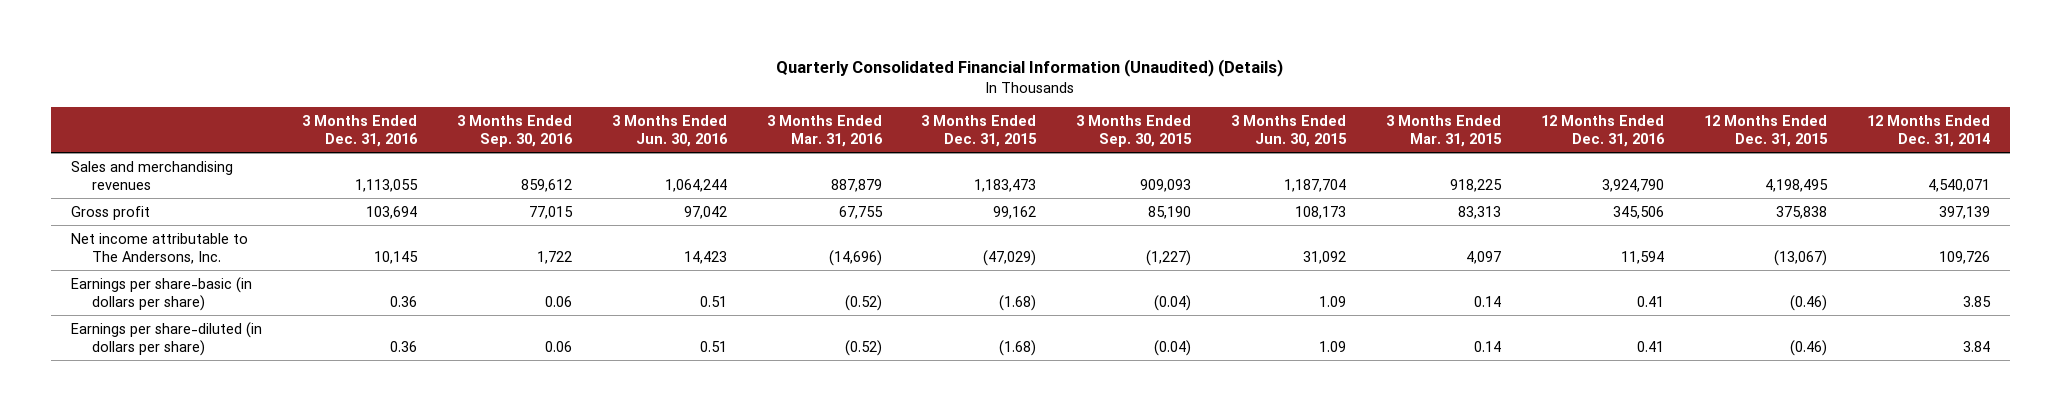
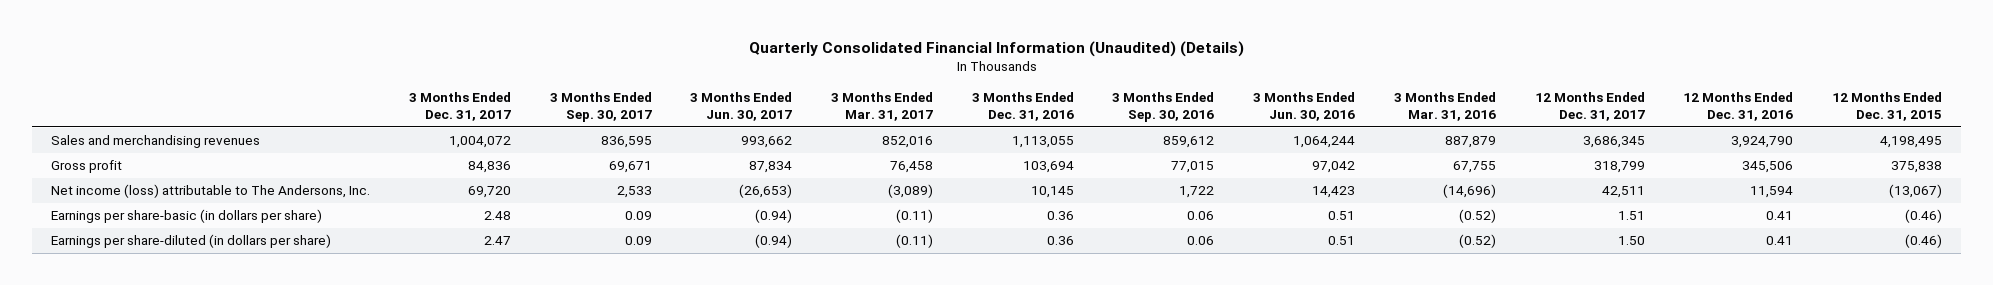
- | 3 Months Ended Dec. 31, 2016 | 3 Months Ended Sep. 30, 2016 | 3 Months Ended Jun. 30, 2016 | 3 Months Ended Mar. 31, 2016 | 3 Months Ended Dec. 31, 2015 | 3 Months Ended Sep. 30, 2015 | 3 Months Ended Jun. 30, 2015 | 3 Months Ended Mar. 31, 2015 | 12 Months Ended Dec. 31, 2016 | 12 Months Ended Dec. 31, 2015 | 12 Months Ended Dec. 31, 2014
+ | 3 Months Ended Dec. 31, 2017 | 3 Months Ended Sep. 30, 2017 | 3 Months Ended Jun. 30, 2017 | 3 Months Ended Mar. 31, 2017 | 3 Months Ended Dec. 31, 2016 | 3 Months Ended Sep. 30, 2016 | 3 Months Ended Jun. 30, 2016 | 3 Months Ended Mar. 31, 2016 | 12 Months Ended Dec. 31, 2017 | 12 Months Ended Dec. 31, 2016 | 12 Months Ended Dec. 31, 2015
- Net income attributable to The Andersons, Inc. | 10,145 | 1,722 | 14,423 | (14,696) | (47,029) | (1,227) | 31,092 | 4,097 | 11,594 | (13,067) | 109,726
+ Net income (loss) attributable to The Andersons, Inc. | 69,720 | 2,533 | (26,653) | (3,089) | 10,145 | 1,722 | 14,423 | (14,696) | 42,511 | 11,594 | (13,067)

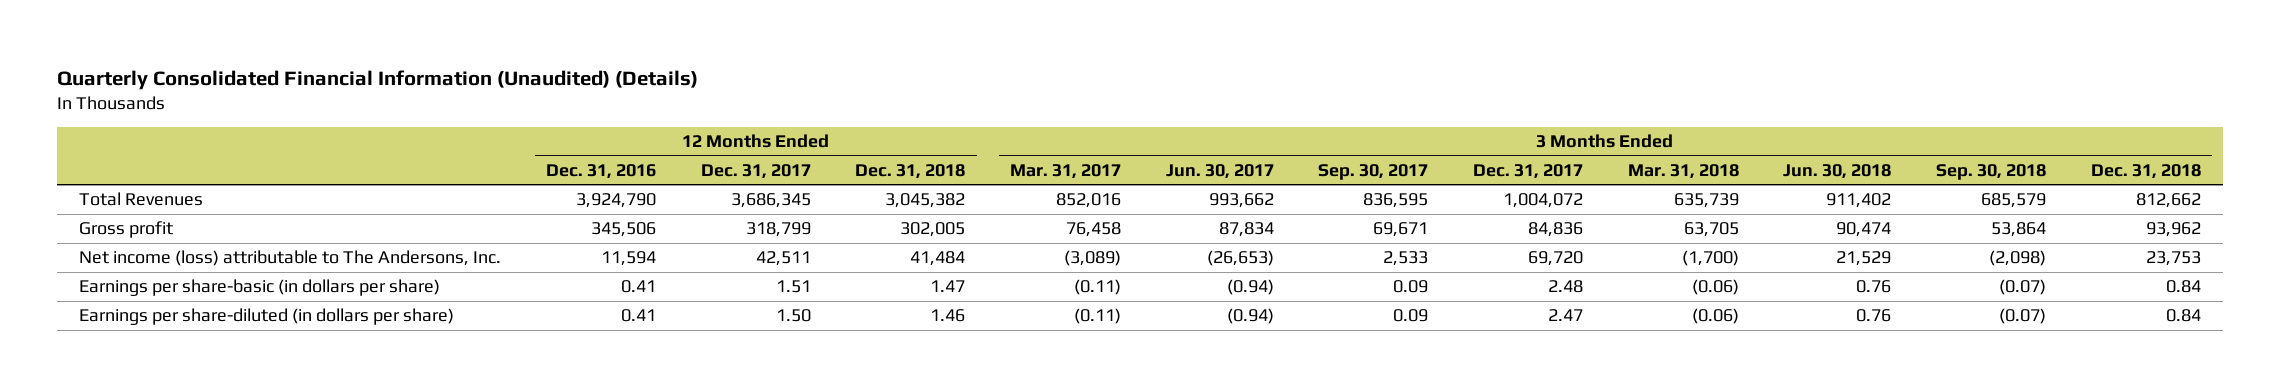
- | 3 Months Ended Dec. 31, 2017 | 3 Months Ended Sep. 30, 2017 | 3 Months Ended Jun. 30, 2017 | 3 Months Ended Mar. 31, 2017 | 3 Months Ended Dec. 31, 2016 | 3 Months Ended Sep. 30, 2016 | 3 Months Ended Jun. 30, 2016 | 3 Months Ended Mar. 31, 2016 | 12 Months Ended Dec. 31, 2017 | 12 Months Ended Dec. 31, 2016 | 12 Months Ended Dec. 31, 2015
+ | 12 Months Ended Dec. 31, 2016 | 12 Months Ended Dec. 31, 2017 | 12 Months Ended Dec. 31, 2018 | 3 Months Ended Mar. 31, 2017 | 3 Months Ended Jun. 30, 2017 | 3 Months Ended Sep. 30, 2017 | 3 Months Ended Dec. 31, 2017 | 3 Months Ended Mar. 31, 2018 | 3 Months Ended Jun. 30, 2018 | 3 Months Ended Sep. 30, 2018 | 3 Months Ended Dec. 31, 2018
- Sales and merchandising revenues | 1,004,072 | 836,595 | 993,662 | 852,016 | 1,113,055 | 859,612 | 1,064,244 | 887,879 | 3,686,345 | 3,924,790 | 4,198,495
+ Total Revenues | 3,924,790 | 3,686,345 | 3,045,382 | 852,016 | 993,662 | 836,595 | 1,004,072 | 635,739 | 911,402 | 685,579 | 812,662

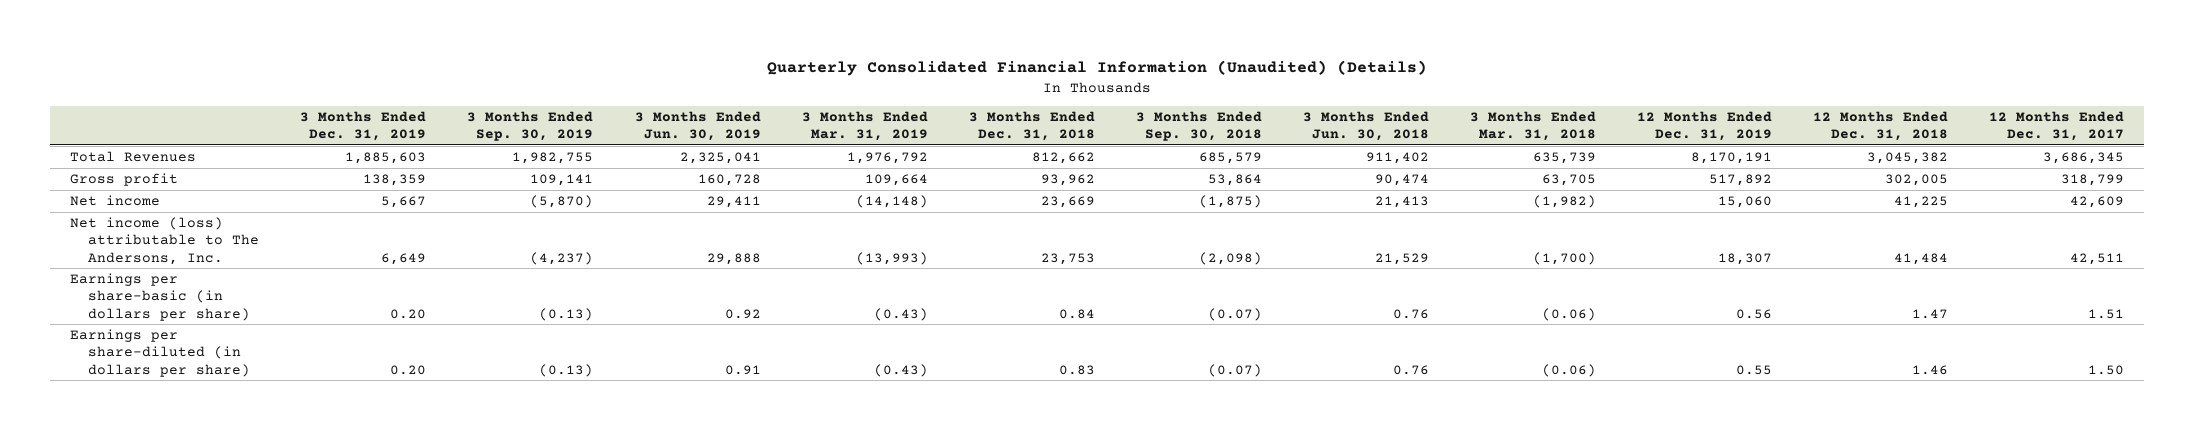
- | 12 Months Ended Dec. 31, 2016 | 12 Months Ended Dec. 31, 2017 | 12 Months Ended Dec. 31, 2018 | 3 Months Ended Mar. 31, 2017 | 3 Months Ended Jun. 30, 2017 | 3 Months Ended Sep. 30, 2017 | 3 Months Ended Dec. 31, 2017 | 3 Months Ended Mar. 31, 2018 | 3 Months Ended Jun. 30, 2018 | 3 Months Ended Sep. 30, 2018 | 3 Months Ended Dec. 31, 2018
+ | 3 Months Ended Dec. 31, 2019 | 3 Months Ended Sep. 30, 2019 | 3 Months Ended Jun. 30, 2019 | 3 Months Ended Mar. 31, 2019 | 3 Months Ended Dec. 31, 2018 | 3 Months Ended Sep. 30, 2018 | 3 Months Ended Jun. 30, 2018 | 3 Months Ended Mar. 31, 2018 | 12 Months Ended Dec. 31, 2019 | 12 Months Ended Dec. 31, 2018 | 12 Months Ended Dec. 31, 2017
+ Net income | 5,667 | (5,870) | 29,411 | (14,148) | 23,669 | (1,875) | 21,413 | (1,982) | 15,060 | 41,225 | 42,609
- Earnings per share-diluted (in dollars per share) | 0.41 | 1.50 | 1.46 | (0.11) | (0.94) | 0.09 | 2.47 | (0.06) | 0.76 | (0.07) | 0.84
+ Earnings per share-diluted (in dollars per share) | 0.20 | (0.13) | 0.91 | (0.43) | 0.83 | (0.07) | 0.76 | (0.06) | 0.55 | 1.46 | 1.50

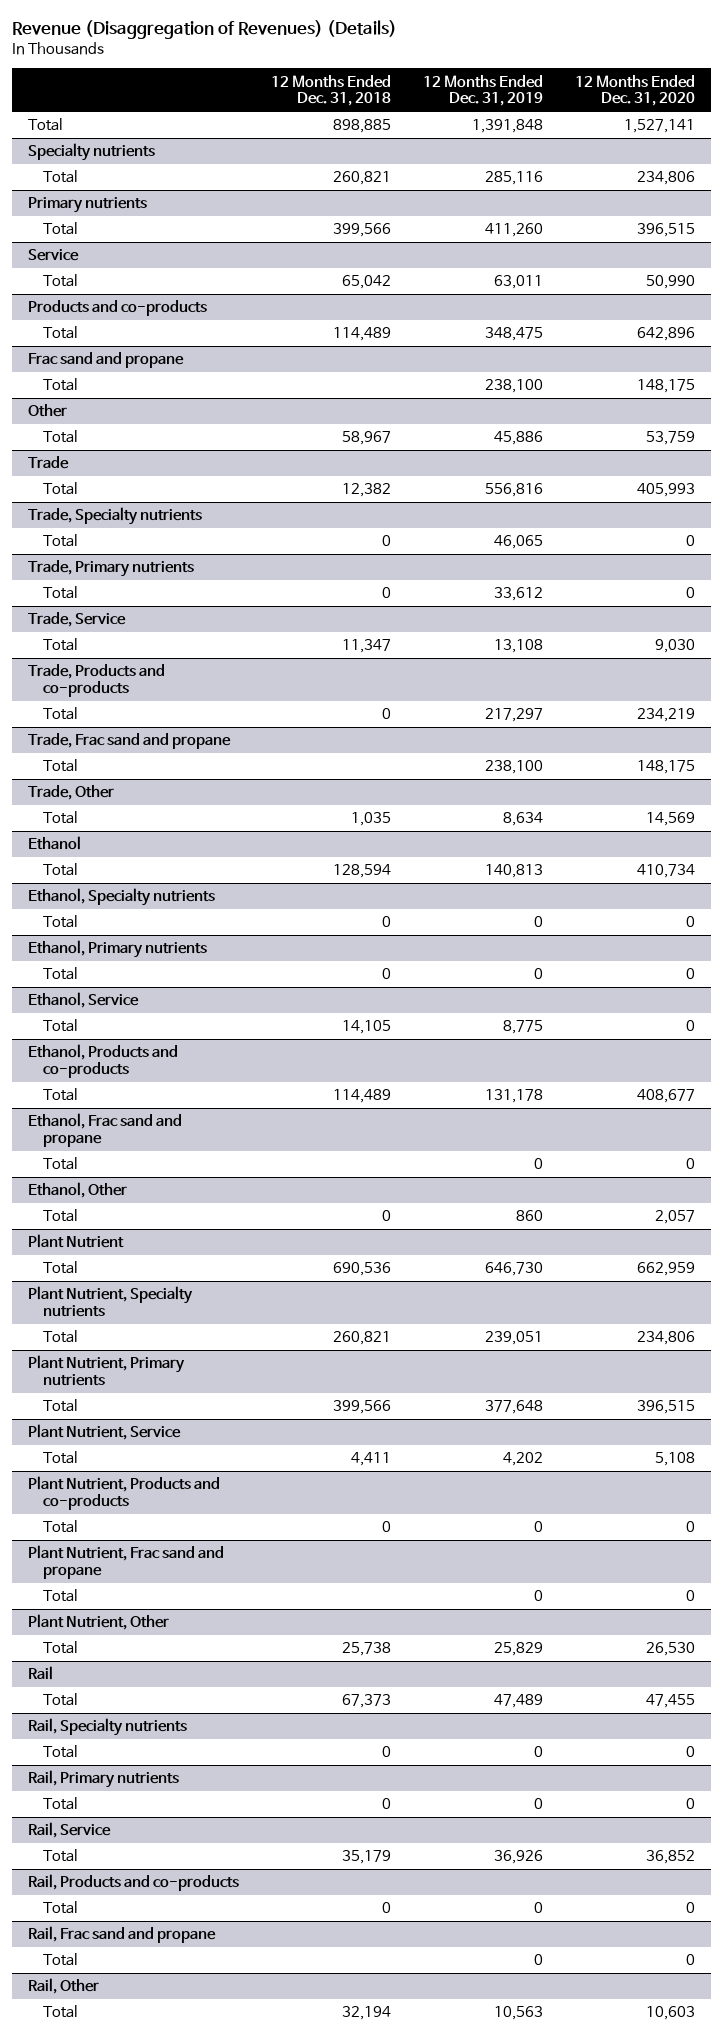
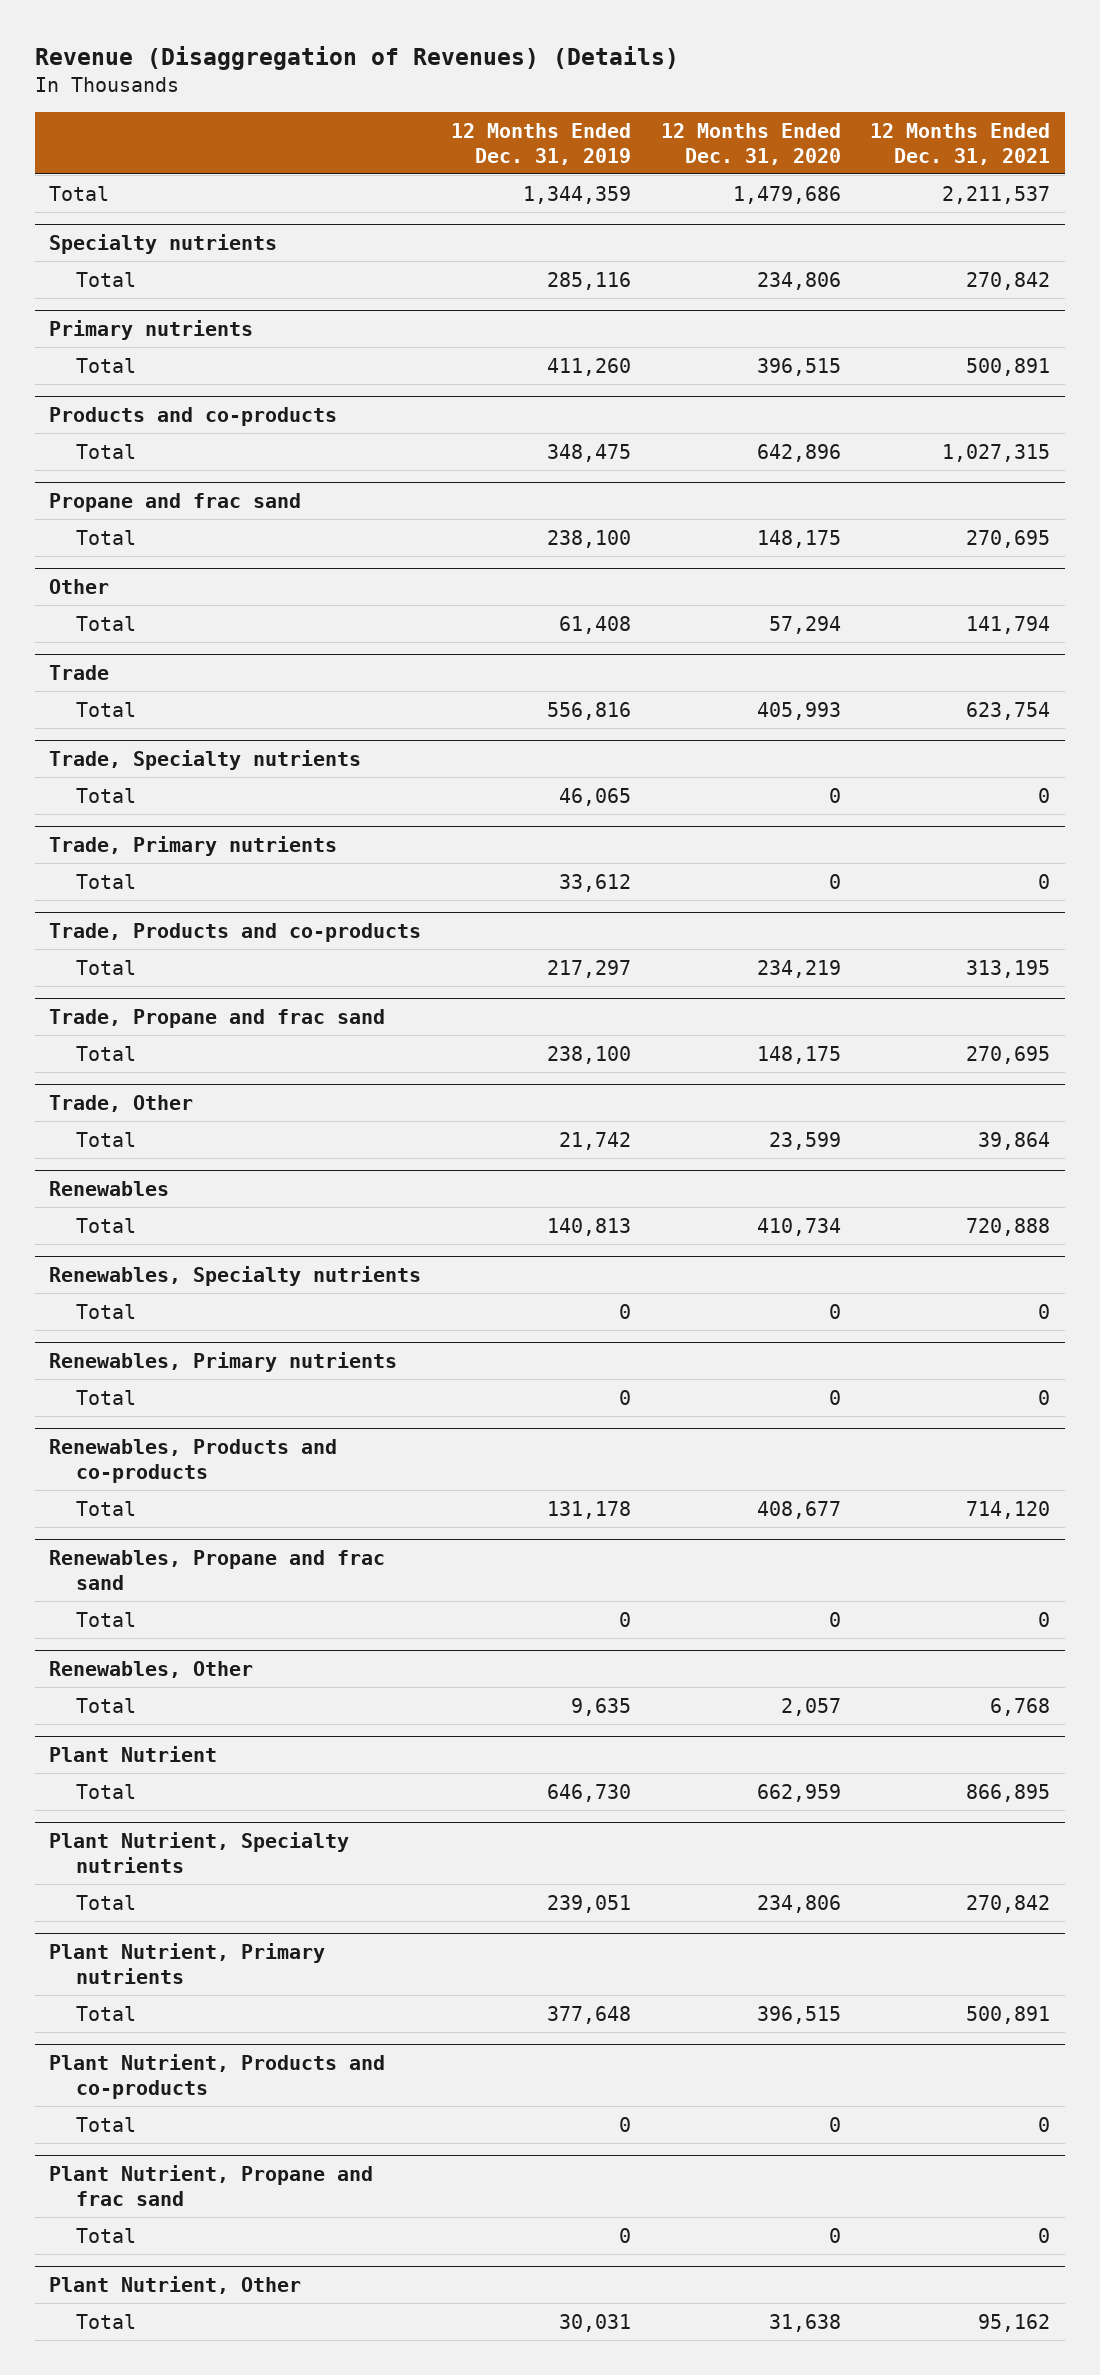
- | 12 Months Ended Dec. 31, 2018 | 12 Months Ended Dec. 31, 2019 | 12 Months Ended Dec. 31, 2020
+ | 12 Months Ended Dec. 31, 2019 | 12 Months Ended Dec. 31, 2020 | 12 Months Ended Dec. 31, 2021
- Total | 898,885 | 1,391,848 | 1,527,141
+ Total | 1,344,359 | 1,479,686 | 2,211,537
- Service
- Total | 65,042 | 63,011 | 50,990
- Frac sand and propane
+ Propane and frac sand
@ Other
- Total | 58,967 | 45,886 | 53,759
+ Total | 61,408 | 57,294 | 141,794
- Trade, Service
- Total | 11,347 | 13,108 | 9,030
- Trade, Frac sand and propane
+ Trade, Propane and frac sand
@ Trade, Other
- Total | 1,035 | 8,634 | 14,569
- Ethanol
@ Trade, Other
+ Total | 21,742 | 23,599 | 39,864
+ Renewables
- Ethanol, Specialty nutrients
+ Renewables, Specialty nutrients
- Ethanol, Primary nutrients
+ Renewables, Primary nutrients
- Ethanol, Service
- Total | 14,105 | 8,775 | 0
- Ethanol, Products and co-products
+ Renewables, Products and co-products
- Ethanol, Frac sand and propane
+ Renewables, Propane and frac sand
- Ethanol, Other
- Total | 0 | 860 | 2,057
+ Renewables, Other
+ Total | 9,635 | 2,057 | 6,768
- Plant Nutrient, Service
- Total | 4,411 | 4,202 | 5,108
- Plant Nutrient, Frac sand and propane
+ Plant Nutrient, Propane and frac sand
@ Plant Nutrient, Other
- Total | 25,738 | 25,829 | 26,530
- Rail
- Total | 67,373 | 47,489 | 47,455
- Rail, Specialty nutrients
- Total | 0 | 0 | 0
- Rail, Primary nutrients
- Total | 0 | 0 | 0
- Rail, Service
- Total | 35,179 | 36,926 | 36,852
- Rail, Products and co-products
- Total | 0 | 0 | 0
- Rail, Frac sand and propane
- Total | | 0 | 0
- Rail, Other
- Total | 32,194 | 10,563 | 10,603
@ Plant Nutrient, Other
+ Total | 30,031 | 31,638 | 95,162

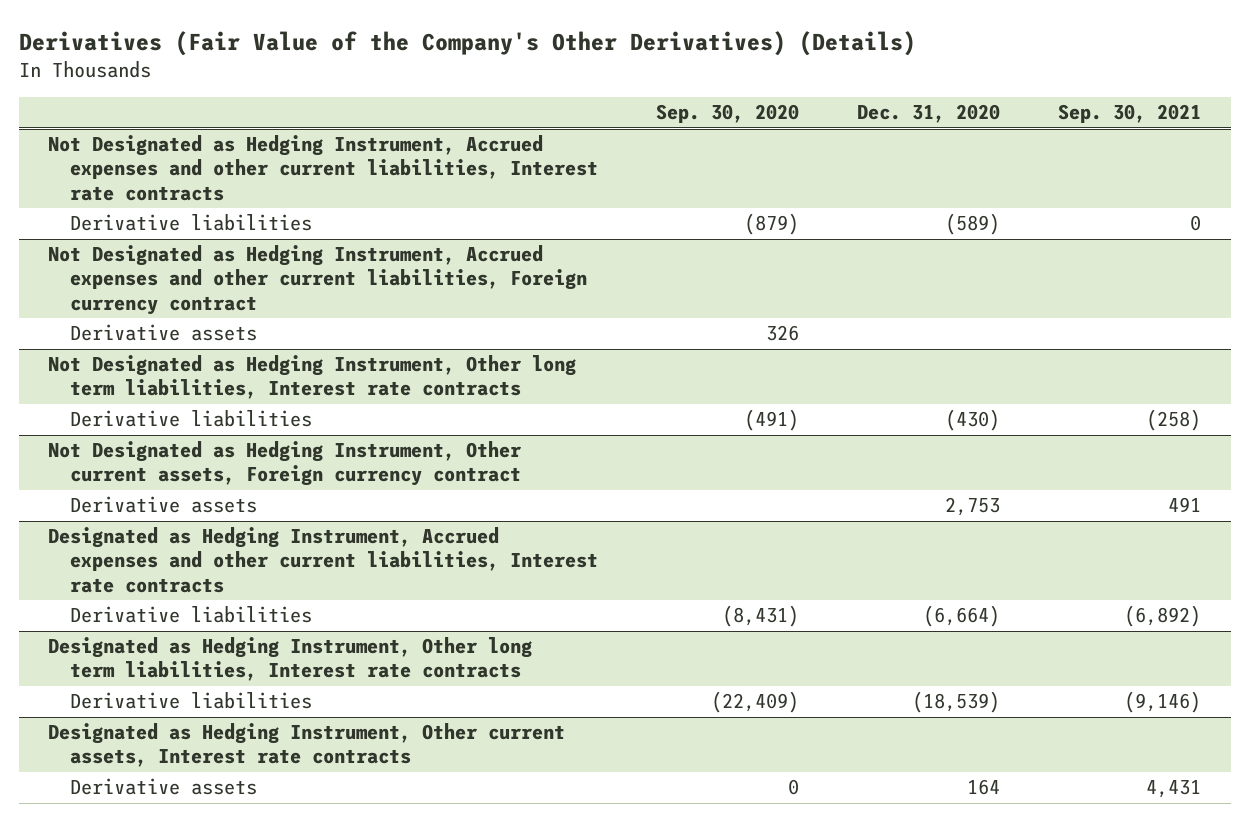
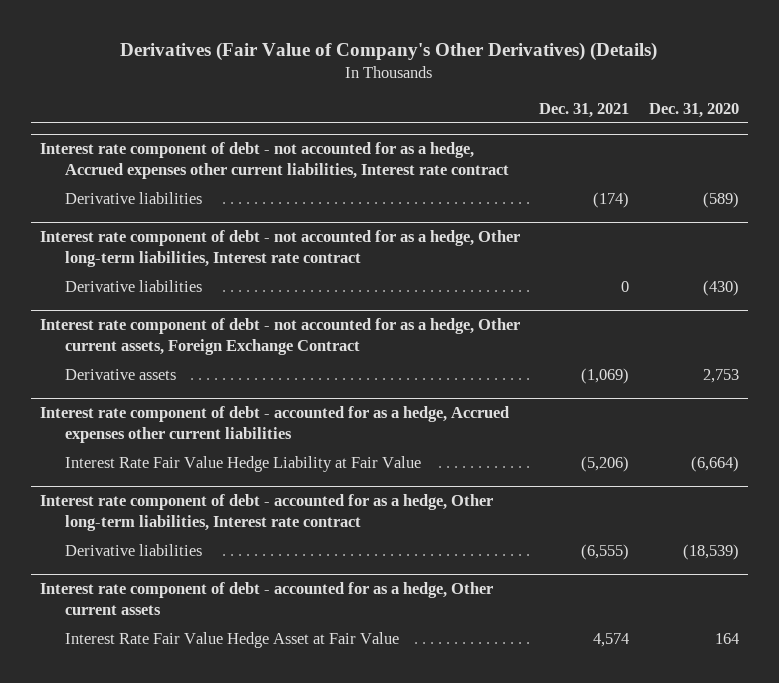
- Derivatives (Fair Value of the Company's Other Derivatives) (Details)
+ Derivatives (Fair Value of Company's Other Derivatives) (Details)
- | Sep. 30, 2020 | Dec. 31, 2020 | Sep. 30, 2021
+ | Dec. 31, 2021 | Dec. 31, 2020
- Not Designated as Hedging Instrument, Accrued expenses and other current liabilities, Interest rate contracts
+ Interest rate component of debt - not accounted for as a hedge, Accrued expenses other current liabilities, Interest rate contract
- Not Designated as Hedging Instrument, Accrued expenses and other current liabilities, Foreign currency contract
- Derivative assets | 326 | |
- Not Designated as Hedging Instrument, Other long term liabilities, Interest rate contracts
+ Interest rate component of debt - not accounted for as a hedge, Other long-term liabilities, Interest rate contract
- Not Designated as Hedging Instrument, Other current assets, Foreign currency contract
+ Interest rate component of debt - not accounted for as a hedge, Other current assets, Foreign Exchange Contract
- Designated as Hedging Instrument, Accrued expenses and other current liabilities, Interest rate contracts
- Derivative liabilities | (8,431) | (6,664) | (6,892)
- Designated as Hedging Instrument, Other long term liabilities, Interest rate contracts
+ Interest rate component of debt - accounted for as a hedge, Accrued expenses other current liabilities
+ Interest Rate Fair Value Hedge Liability at Fair Value | (5,206) | (6,664)
+ Interest rate component of debt - accounted for as a hedge, Other long-term liabilities, Interest rate contract
- Designated as Hedging Instrument, Other current assets, Interest rate contracts
- Derivative assets | 0 | 164 | 4,431
+ Interest rate component of debt - accounted for as a hedge, Other current assets
+ Interest Rate Fair Value Hedge Asset at Fair Value | 4,574 | 164

